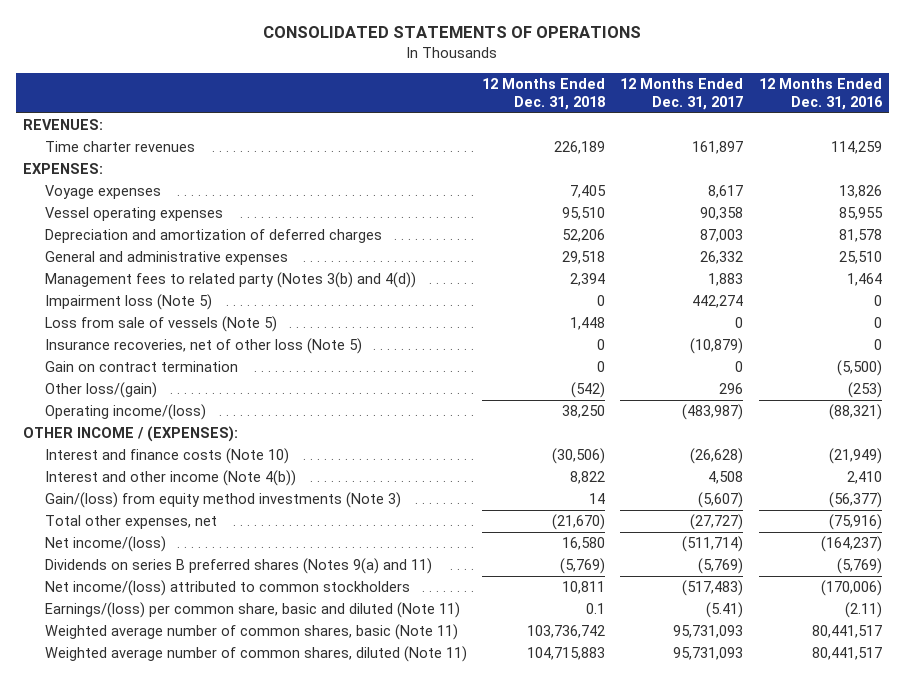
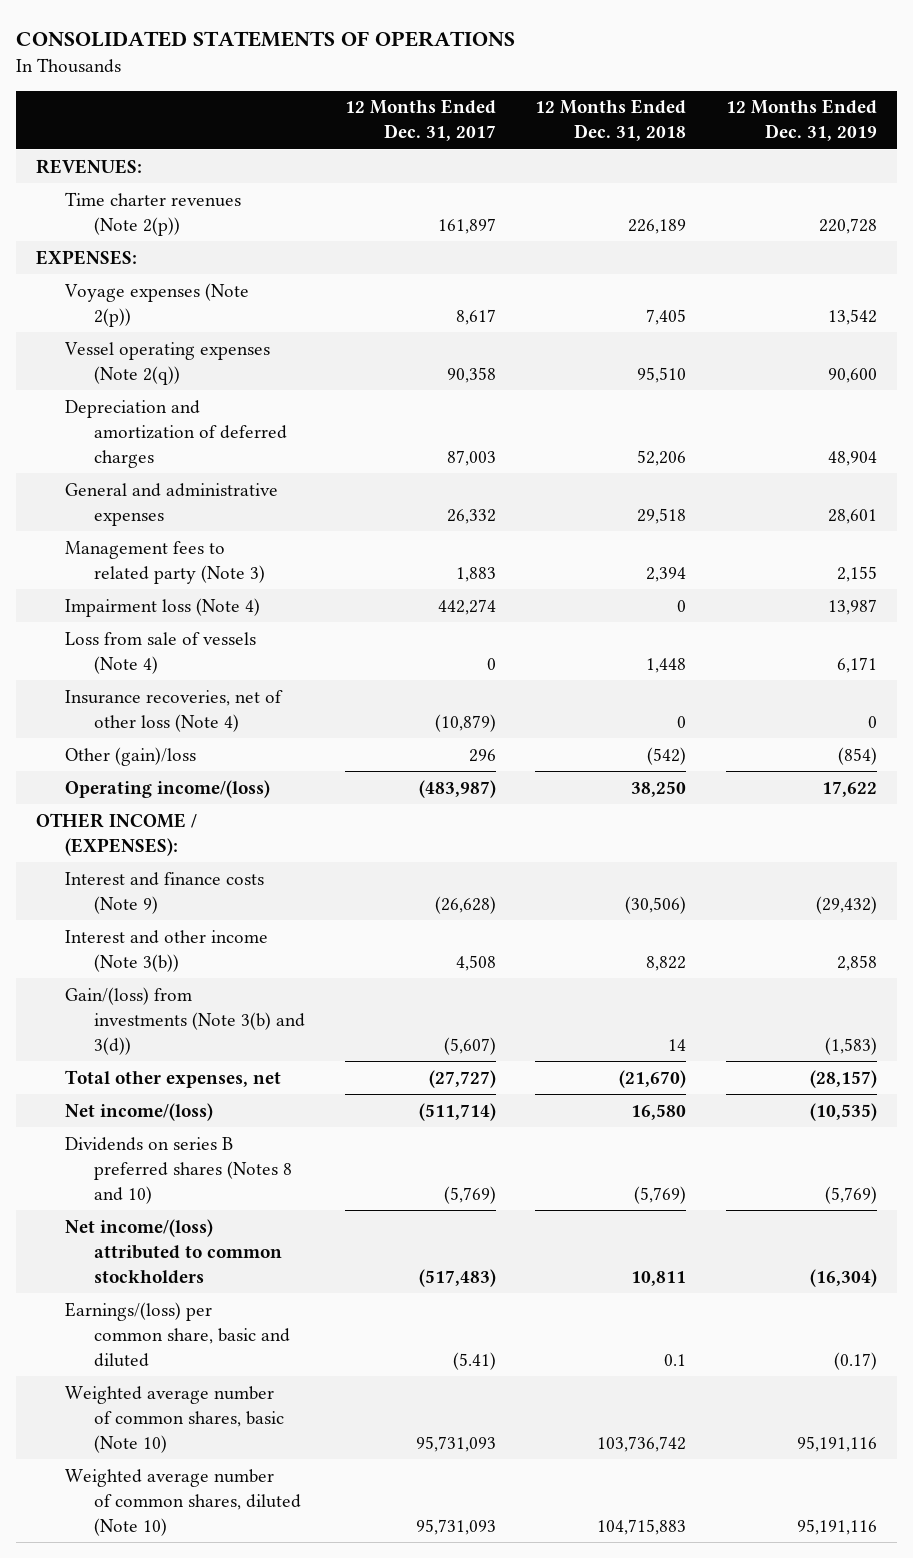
- | 12 Months Ended Dec. 31, 2018 | 12 Months Ended Dec. 31, 2017 | 12 Months Ended Dec. 31, 2016
+ | 12 Months Ended Dec. 31, 2017 | 12 Months Ended Dec. 31, 2018 | 12 Months Ended Dec. 31, 2019
- Time charter revenues | 226,189 | 161,897 | 114,259
+ Time charter revenues (Note 2(p)) | 161,897 | 226,189 | 220,728
- Voyage expenses | 7,405 | 8,617 | 13,826
- Vessel operating expenses | 95,510 | 90,358 | 85,955
+ Voyage expenses (Note 2(p)) | 8,617 | 7,405 | 13,542
+ Vessel operating expenses (Note 2(q)) | 90,358 | 95,510 | 90,600
- Management fees to related party (Notes 3(b) and 4(d)) | 2,394 | 1,883 | 1,464
- Impairment loss (Note 5) | 0 | 442,274 | 0
- Loss from sale of vessels (Note 5) | 1,448 | 0 | 0
- Insurance recoveries, net of other loss (Note 5) | 0 | (10,879) | 0
- Gain on contract termination | 0 | 0 | (5,500)
- Other loss/(gain) | (542) | 296 | (253)
+ Management fees to related party (Note 3) | 1,883 | 2,394 | 2,155
+ Impairment loss (Note 4) | 442,274 | 0 | 13,987
+ Loss from sale of vessels (Note 4) | 0 | 1,448 | 6,171
+ Insurance recoveries, net of other loss (Note 4) | (10,879) | 0 | 0
+ Other (gain)/loss | 296 | (542) | (854)
- Interest and finance costs (Note 10) | (30,506) | (26,628) | (21,949)
- Interest and other income (Note 4(b)) | 8,822 | 4,508 | 2,410
- Gain/(loss) from equity method investments (Note 3) | 14 | (5,607) | (56,377)
+ Interest and finance costs (Note 9) | (26,628) | (30,506) | (29,432)
+ Interest and other income (Note 3(b)) | 4,508 | 8,822 | 2,858
+ Gain/(loss) from investments (Note 3(b) and 3(d)) | (5,607) | 14 | (1,583)
- Dividends on series B preferred shares (Notes 9(a) and 11) | (5,769) | (5,769) | (5,769)
+ Dividends on series B preferred shares (Notes 8 and 10) | (5,769) | (5,769) | (5,769)
- Earnings/(loss) per common share, basic and diluted (Note 11) | 0.1 | (5.41) | (2.11)
- Weighted average number of common shares, basic (Note 11) | 103,736,742 | 95,731,093 | 80,441,517
- Weighted average number of common shares, diluted (Note 11) | 104,715,883 | 95,731,093 | 80,441,517
+ Earnings/(loss) per common share, basic and diluted | (5.41) | 0.1 | (0.17)
+ Weighted average number of common shares, basic (Note 10) | 95,731,093 | 103,736,742 | 95,191,116
+ Weighted average number of common shares, diluted (Note 10) | 95,731,093 | 104,715,883 | 95,191,116

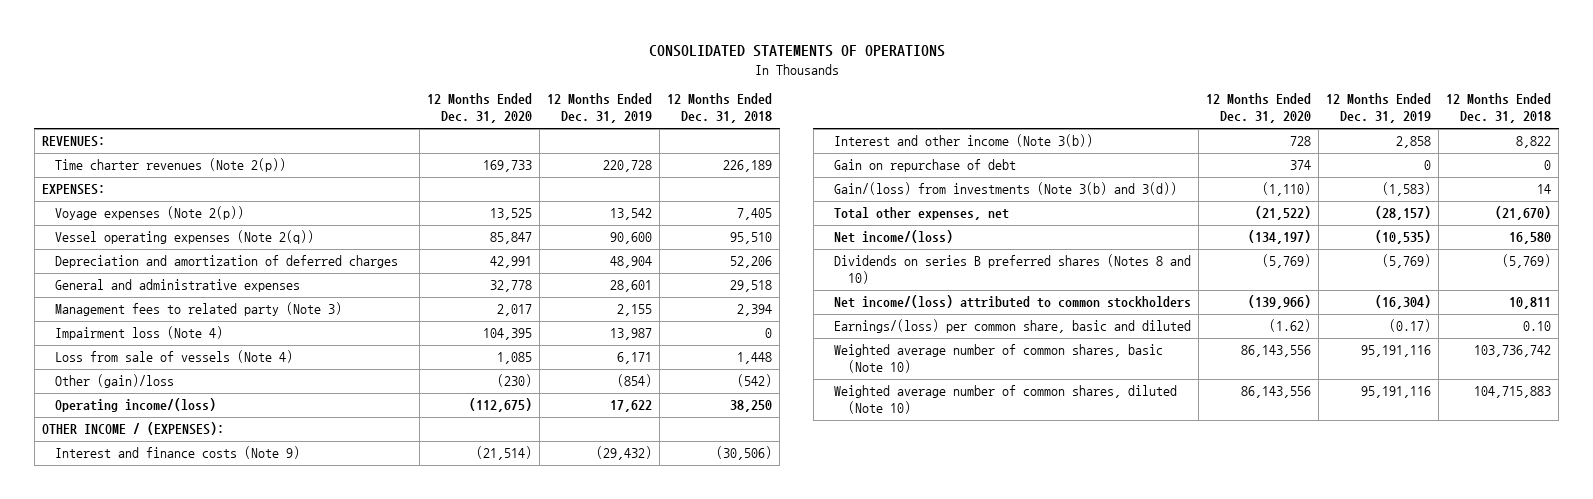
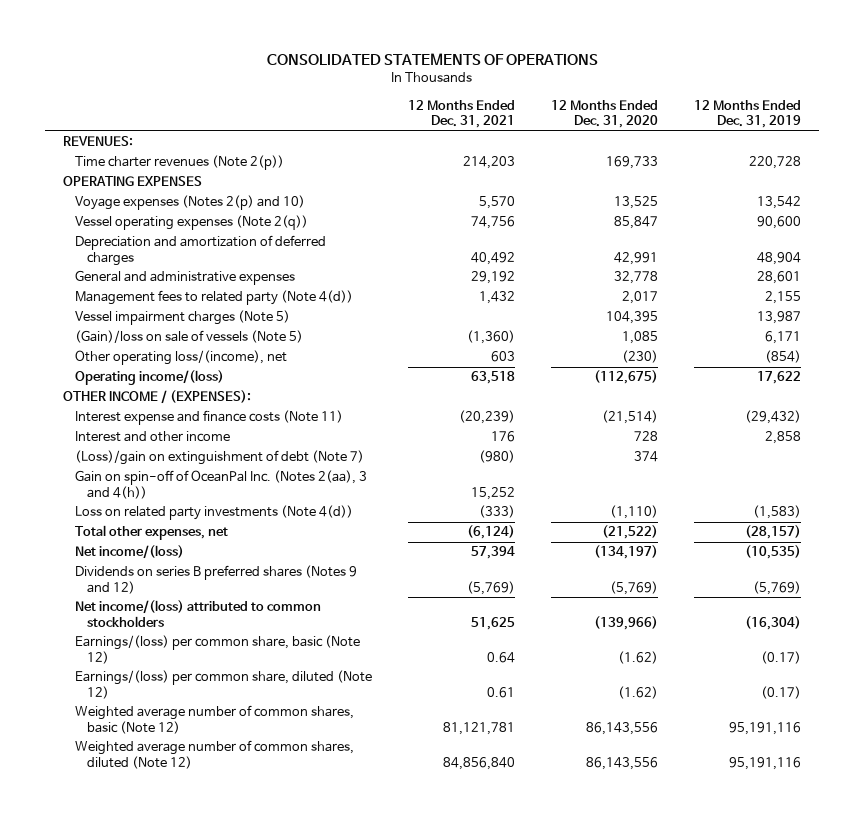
- | 12 Months Ended Dec. 31, 2020 | 12 Months Ended Dec. 31, 2019 | 12 Months Ended Dec. 31, 2018
+ | 12 Months Ended Dec. 31, 2021 | 12 Months Ended Dec. 31, 2020 | 12 Months Ended Dec. 31, 2019
- EXPENSES:
- Voyage expenses (Note 2(p)) | 13,525 | 13,542 | 7,405
+ OPERATING EXPENSES
+ Voyage expenses (Notes 2(p) and 10) | 5,570 | 13,525 | 13,542
- Management fees to related party (Note 3) | 2,017 | 2,155 | 2,394
- Impairment loss (Note 4) | 104,395 | 13,987 | 0
- Loss from sale of vessels (Note 4) | 1,085 | 6,171 | 1,448
- Other (gain)/loss | (230) | (854) | (542)
+ Management fees to related party (Note 4(d)) | 1,432 | 2,017 | 2,155
+ Vessel impairment charges (Note 5) | | 104,395 | 13,987
+ (Gain)/loss on sale of vessels (Note 5) | (1,360) | 1,085 | 6,171
+ Other operating loss/(income), net | 603 | (230) | (854)
- Interest and finance costs (Note 9) | (21,514) | (29,432) | (30,506)
- Interest and other income (Note 3(b)) | 728 | 2,858 | 8,822
- Gain on repurchase of debt | 374 | 0 | 0
- Gain/(loss) from investments (Note 3(b) and 3(d)) | (1,110) | (1,583) | 14
+ Interest expense and finance costs (Note 11) | (20,239) | (21,514) | (29,432)
+ Interest and other income | 176 | 728 | 2,858
+ (Loss)/gain on extinguishment of debt (Note 7) | (980) | 374 |
+ Gain on spin-off of OceanPal Inc. (Notes 2(aa), 3 and 4(h)) | 15,252 | |
+ Loss on related party investments (Note 4(d)) | (333) | (1,110) | (1,583)
- Dividends on series B preferred shares (Notes 8 and 10) | (5,769) | (5,769) | (5,769)
+ Dividends on series B preferred shares (Notes 9 and 12) | (5,769) | (5,769) | (5,769)
- Earnings/(loss) per common share, basic and diluted | (1.62) | (0.17) | 0.10
- Weighted average number of common shares, basic (Note 10) | 86,143,556 | 95,191,116 | 103,736,742
- Weighted average number of common shares, diluted (Note 10) | 86,143,556 | 95,191,116 | 104,715,883
+ Earnings/(loss) per common share, basic (Note 12) | 0.64 | (1.62) | (0.17)
+ Earnings/(loss) per common share, diluted (Note 12) | 0.61 | (1.62) | (0.17)
+ Weighted average number of common shares, basic (Note 12) | 81,121,781 | 86,143,556 | 95,191,116
+ Weighted average number of common shares, diluted (Note 12) | 84,856,840 | 86,143,556 | 95,191,116

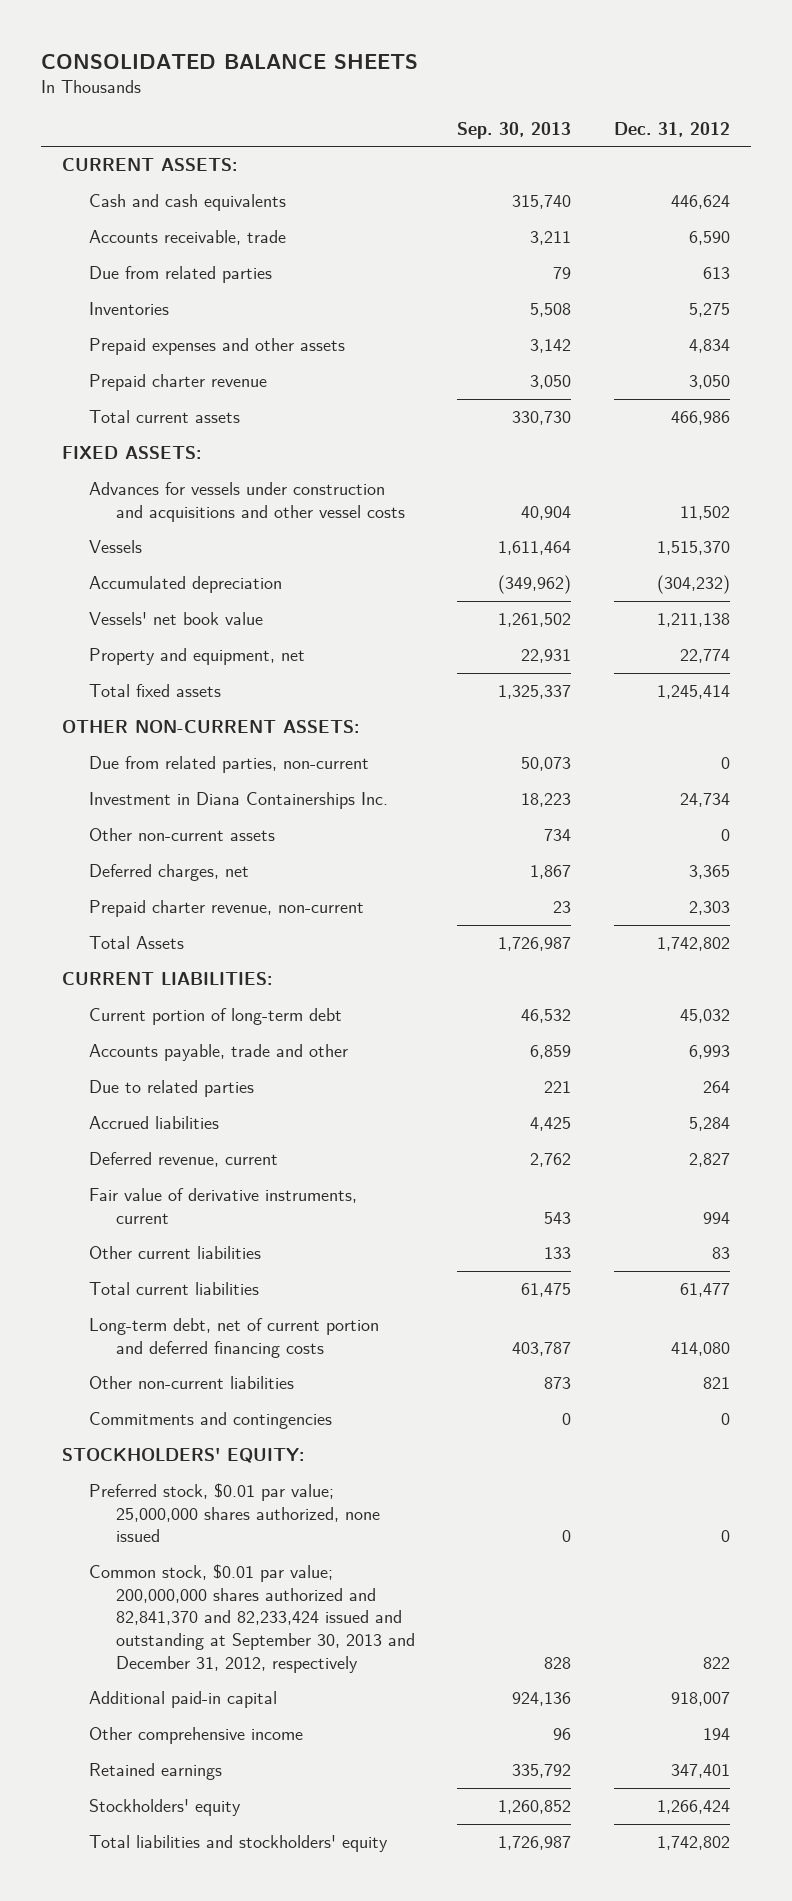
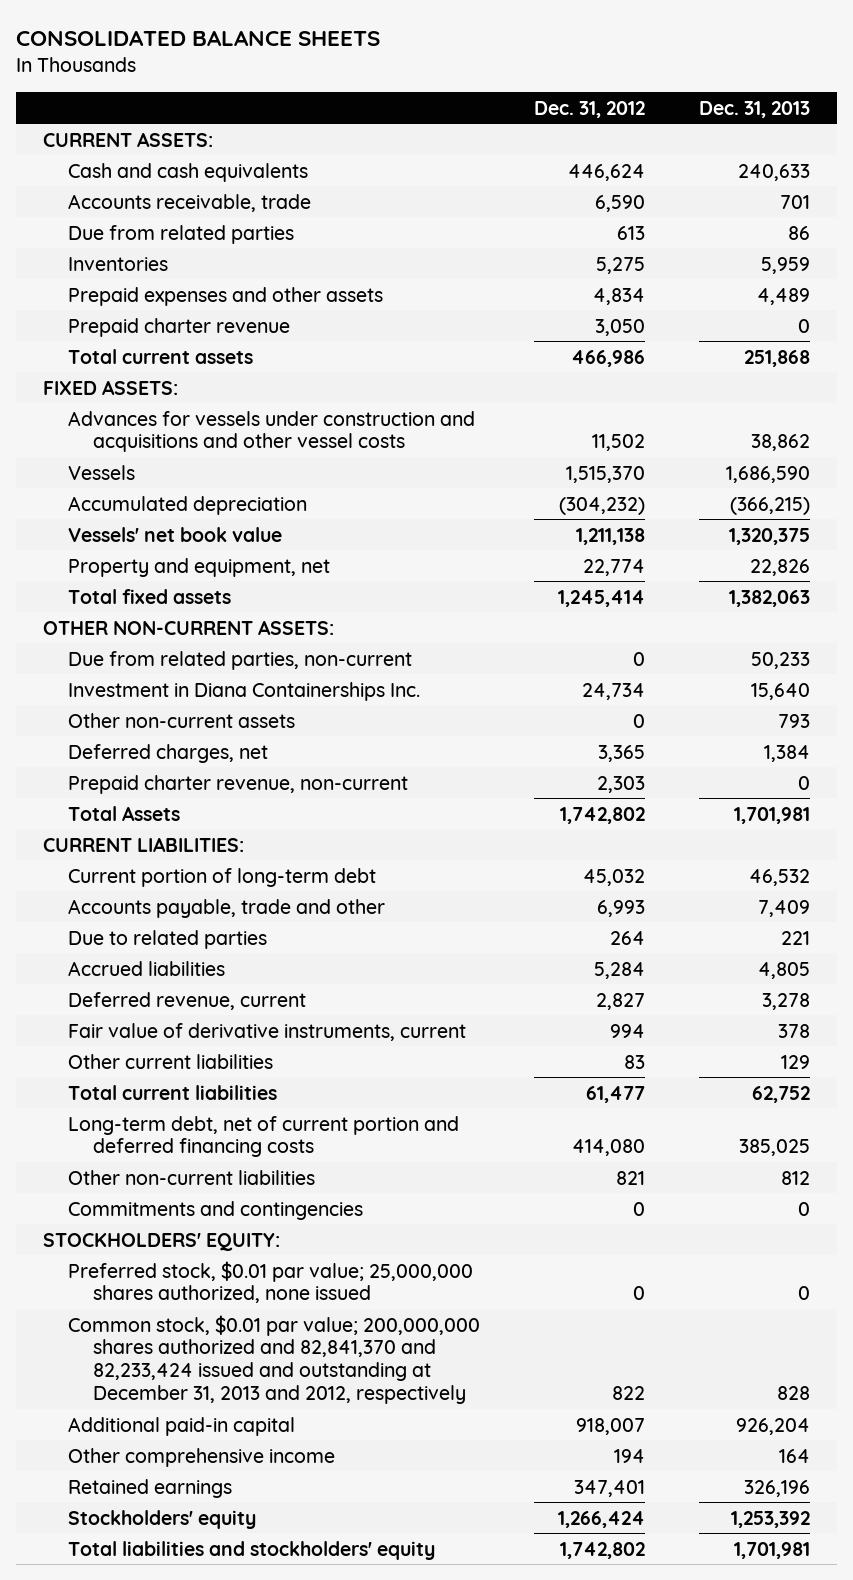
- | Sep. 30, 2013 | Dec. 31, 2012
+ | Dec. 31, 2012 | Dec. 31, 2013
- Common stock, $0.01 par value; 200,000,000 shares authorized and 82,841,370 and 82,233,424 issued and outstanding at September 30, 2013 and December 31, 2012, respectively | 828 | 822
+ Common stock, $0.01 par value; 200,000,000 shares authorized and 82,841,370 and 82,233,424 issued and outstanding at December 31, 2013 and 2012, respectively | 822 | 828

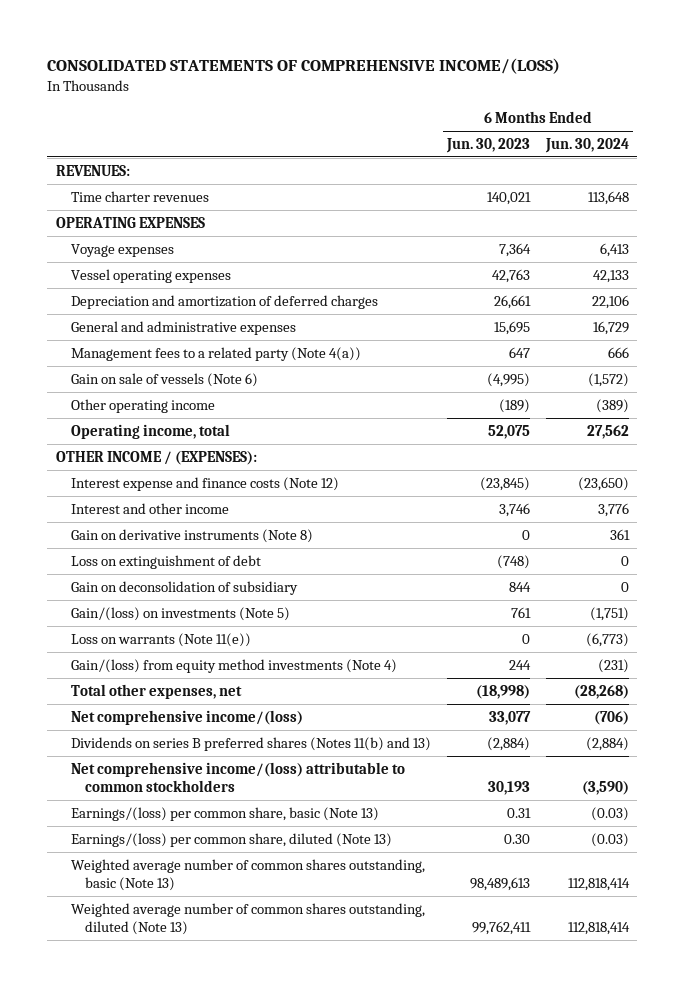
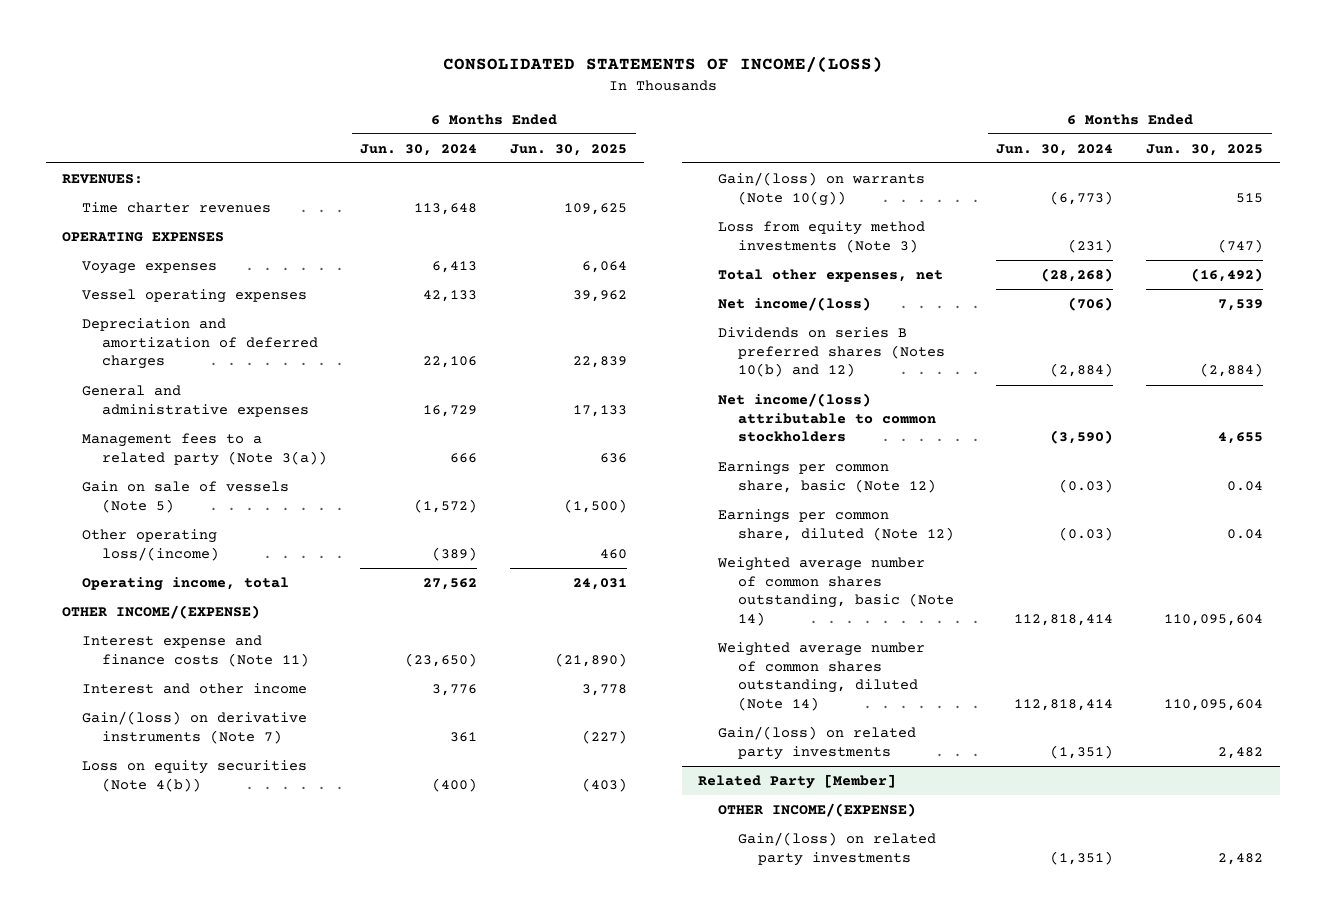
- CONSOLIDATED STATEMENTS OF COMPREHENSIVE INCOME/(LOSS)
+ CONSOLIDATED STATEMENTS OF INCOME/(LOSS)
- | 6 Months Ended Jun. 30, 2023 | 6 Months Ended Jun. 30, 2024
+ | 6 Months Ended Jun. 30, 2024 | 6 Months Ended Jun. 30, 2025
- Management fees to a related party (Note 4(a)) | 647 | 666
- Gain on sale of vessels (Note 6) | (4,995) | (1,572)
- Other operating income | (189) | (389)
+ Management fees to a related party (Note 3(a)) | 666 | 636
+ Gain on sale of vessels (Note 5) | (1,572) | (1,500)
+ Other operating loss/(income) | (389) | 460
- OTHER INCOME / (EXPENSES):
- Interest expense and finance costs (Note 12) | (23,845) | (23,650)
+ OTHER INCOME/(EXPENSE)
+ Interest expense and finance costs (Note 11) | (23,650) | (21,890)
- Gain on derivative instruments (Note 8) | 0 | 361
- Loss on extinguishment of debt | (748) | 0
- Gain on deconsolidation of subsidiary | 844 | 0
- Gain/(loss) on investments (Note 5) | 761 | (1,751)
- Loss on warrants (Note 11(e)) | 0 | (6,773)
- Gain/(loss) from equity method investments (Note 4) | 244 | (231)
+ Gain/(loss) on derivative instruments (Note 7) | 361 | (227)
+ Loss on equity securities (Note 4(b)) | (400) | (403)
+ Gain/(loss) on warrants (Note 10(g)) | (6,773) | 515
+ Loss from equity method investments (Note 3) | (231) | (747)
- Net comprehensive income/(loss) | 33,077 | (706)
- Dividends on series B preferred shares (Notes 11(b) and 13) | (2,884) | (2,884)
- Net comprehensive income/(loss) attributable to common stockholders | 30,193 | (3,590)
- Earnings/(loss) per common share, basic (Note 13) | 0.31 | (0.03)
- Earnings/(loss) per common share, diluted (Note 13) | 0.30 | (0.03)
- Weighted average number of common shares outstanding, basic (Note 13) | 98,489,613 | 112,818,414
- Weighted average number of common shares outstanding, diluted (Note 13) | 99,762,411 | 112,818,414
+ Net income/(loss) | (706) | 7,539
+ Dividends on series B preferred shares (Notes 10(b) and 12) | (2,884) | (2,884)
+ Net income/(loss) attributable to common stockholders | (3,590) | 4,655
+ Earnings per common share, basic (Note 12) | (0.03) | 0.04
+ Earnings per common share, diluted (Note 12) | (0.03) | 0.04
+ Weighted average number of common shares outstanding, basic (Note 14) | 112,818,414 | 110,095,604
+ Weighted average number of common shares outstanding, diluted (Note 14) | 112,818,414 | 110,095,604
+ Gain/(loss) on related party investments | (1,351) | 2,482
+ Related Party [Member]
+ OTHER INCOME/(EXPENSE)
+ Gain/(loss) on related party investments | (1,351) | 2,482

